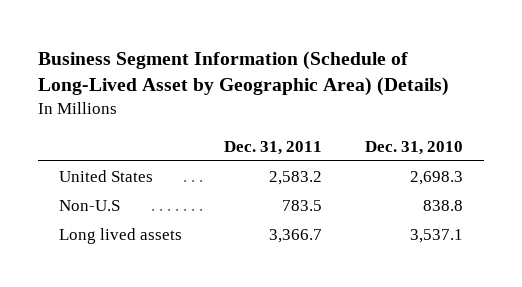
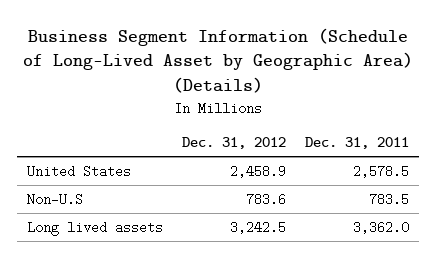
- | Dec. 31, 2011 | Dec. 31, 2010
+ | Dec. 31, 2012 | Dec. 31, 2011
- United States | 2,583.2 | 2,698.3
+ United States | 2,458.9 | 2,578.5
- Long lived assets | 3,366.7 | 3,537.1
+ Long lived assets | 3,242.5 | 3,362.0

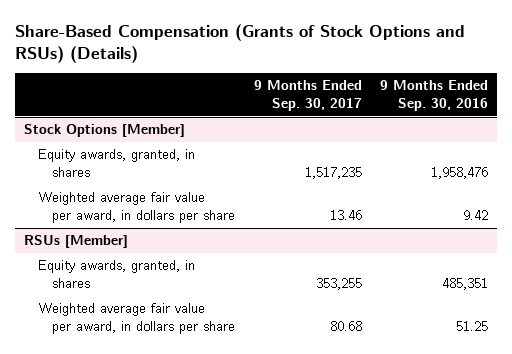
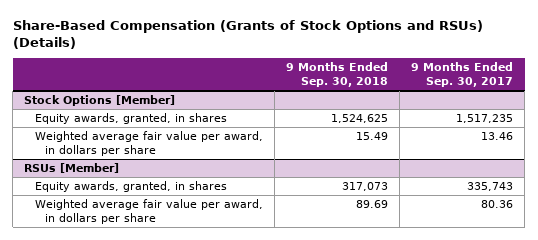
- | 9 Months Ended Sep. 30, 2017 | 9 Months Ended Sep. 30, 2016
+ | 9 Months Ended Sep. 30, 2018 | 9 Months Ended Sep. 30, 2017
@ RSUs [Member]
- Equity awards, granted, in shares | 353,255 | 485,351
- Weighted average fair value per award, in dollars per share | 80.68 | 51.25
+ Equity awards, granted, in shares | 317,073 | 335,743
+ Weighted average fair value per award, in dollars per share | 89.69 | 80.36

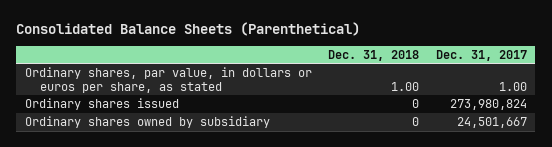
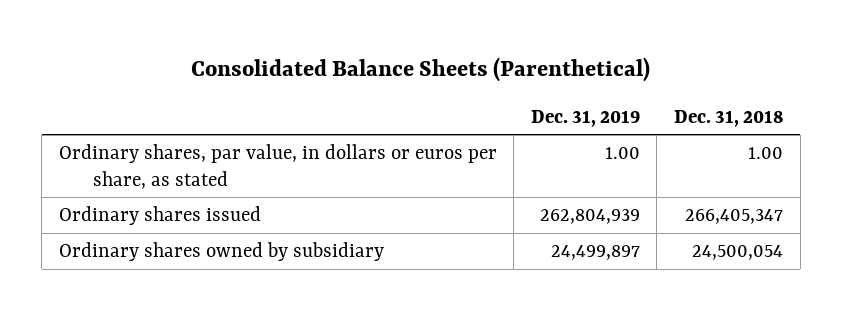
- | Dec. 31, 2018 | Dec. 31, 2017
+ | Dec. 31, 2019 | Dec. 31, 2018
- Ordinary shares issued | 0 | 273,980,824
- Ordinary shares owned by subsidiary | 0 | 24,501,667
+ Ordinary shares issued | 262,804,939 | 266,405,347
+ Ordinary shares owned by subsidiary | 24,499,897 | 24,500,054

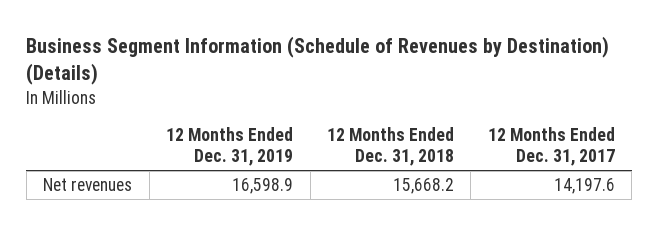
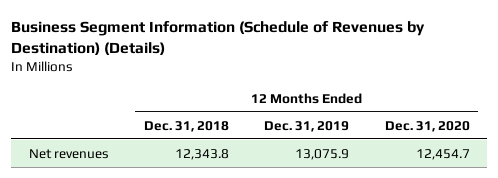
- | 12 Months Ended Dec. 31, 2019 | 12 Months Ended Dec. 31, 2018 | 12 Months Ended Dec. 31, 2017
+ | 12 Months Ended Dec. 31, 2018 | 12 Months Ended Dec. 31, 2019 | 12 Months Ended Dec. 31, 2020
- Net revenues | 16,598.9 | 15,668.2 | 14,197.6
+ Net revenues | 12,343.8 | 13,075.9 | 12,454.7

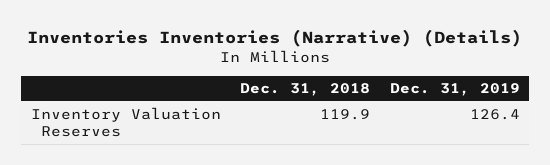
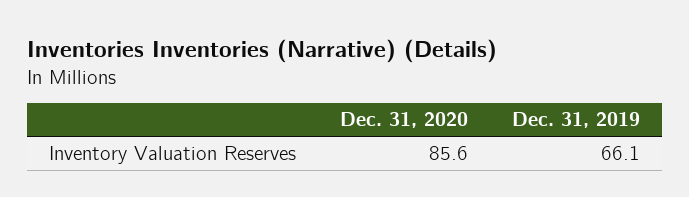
- | Dec. 31, 2018 | Dec. 31, 2019
+ | Dec. 31, 2020 | Dec. 31, 2019
- Inventory Valuation Reserves | 119.9 | 126.4
+ Inventory Valuation Reserves | 85.6 | 66.1

